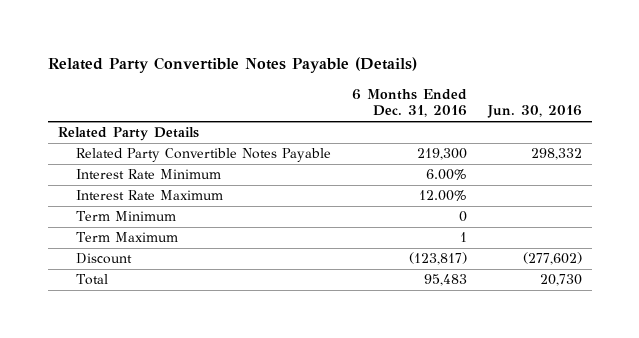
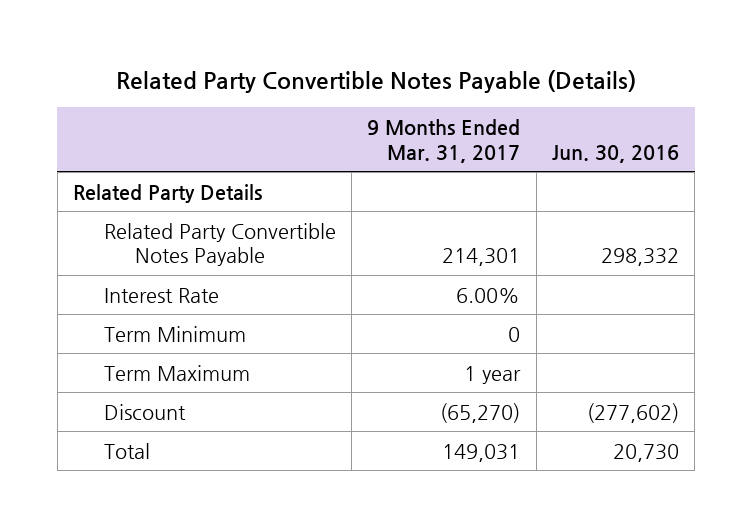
- | 6 Months Ended Dec. 31, 2016 | Jun. 30, 2016
+ | 9 Months Ended Mar. 31, 2017 | Jun. 30, 2016
- Interest Rate Minimum | 6.00% |
- Interest Rate Maximum | 12.00% |
+ Interest Rate | 6.00% |

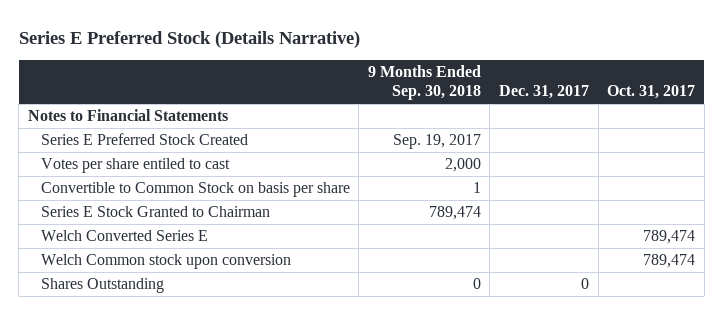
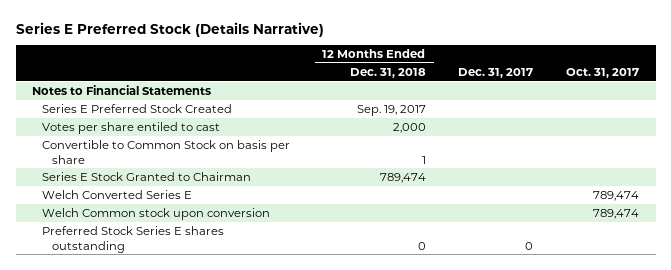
- | 9 Months Ended Sep. 30, 2018 | Dec. 31, 2017 | Oct. 31, 2017
+ | 12 Months Ended Dec. 31, 2018 | Dec. 31, 2017 | Oct. 31, 2017
- Shares Outstanding | 0 | 0 |
+ Preferred Stock Series E shares outstanding | 0 | 0 |

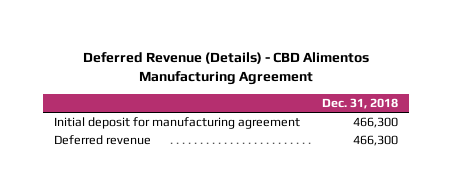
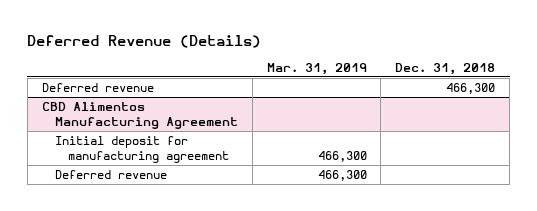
- Deferred Revenue (Details) - CBD Alimentos Manufacturing Agreement
+ Deferred Revenue (Details)
- | Dec. 31, 2018
+ | Mar. 31, 2019 | Dec. 31, 2018
- Initial deposit for manufacturing agreement | 466,300
+ CBD Alimentos Manufacturing Agreement
+ Initial deposit for manufacturing agreement | 466,300 |
+ Deferred revenue | 466,300 |

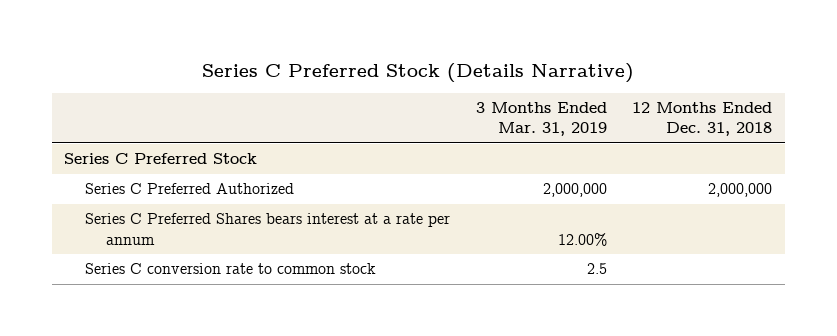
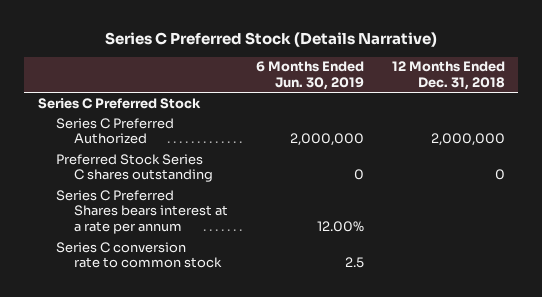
- | 3 Months Ended Mar. 31, 2019 | 12 Months Ended Dec. 31, 2018
+ | 6 Months Ended Jun. 30, 2019 | 12 Months Ended Dec. 31, 2018
+ Preferred Stock Series C shares outstanding | 0 | 0

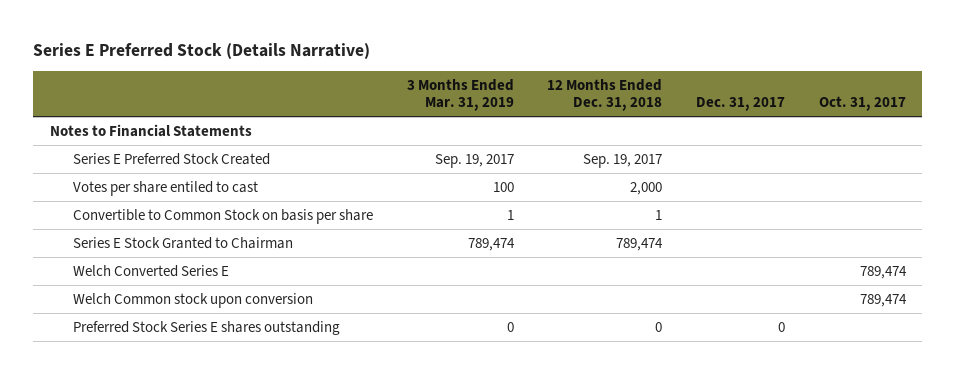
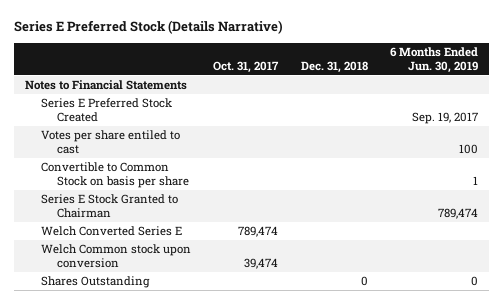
- | 3 Months Ended Mar. 31, 2019 | 12 Months Ended Dec. 31, 2018 | Dec. 31, 2017 | Oct. 31, 2017
+ | Oct. 31, 2017 | Dec. 31, 2018 | 6 Months Ended Jun. 30, 2019
- Welch Common stock upon conversion | | | | 789,474
- Preferred Stock Series E shares outstanding | 0 | 0 | 0 |
+ Welch Common stock upon conversion | 39,474 | |
+ Shares Outstanding | | 0 | 0

